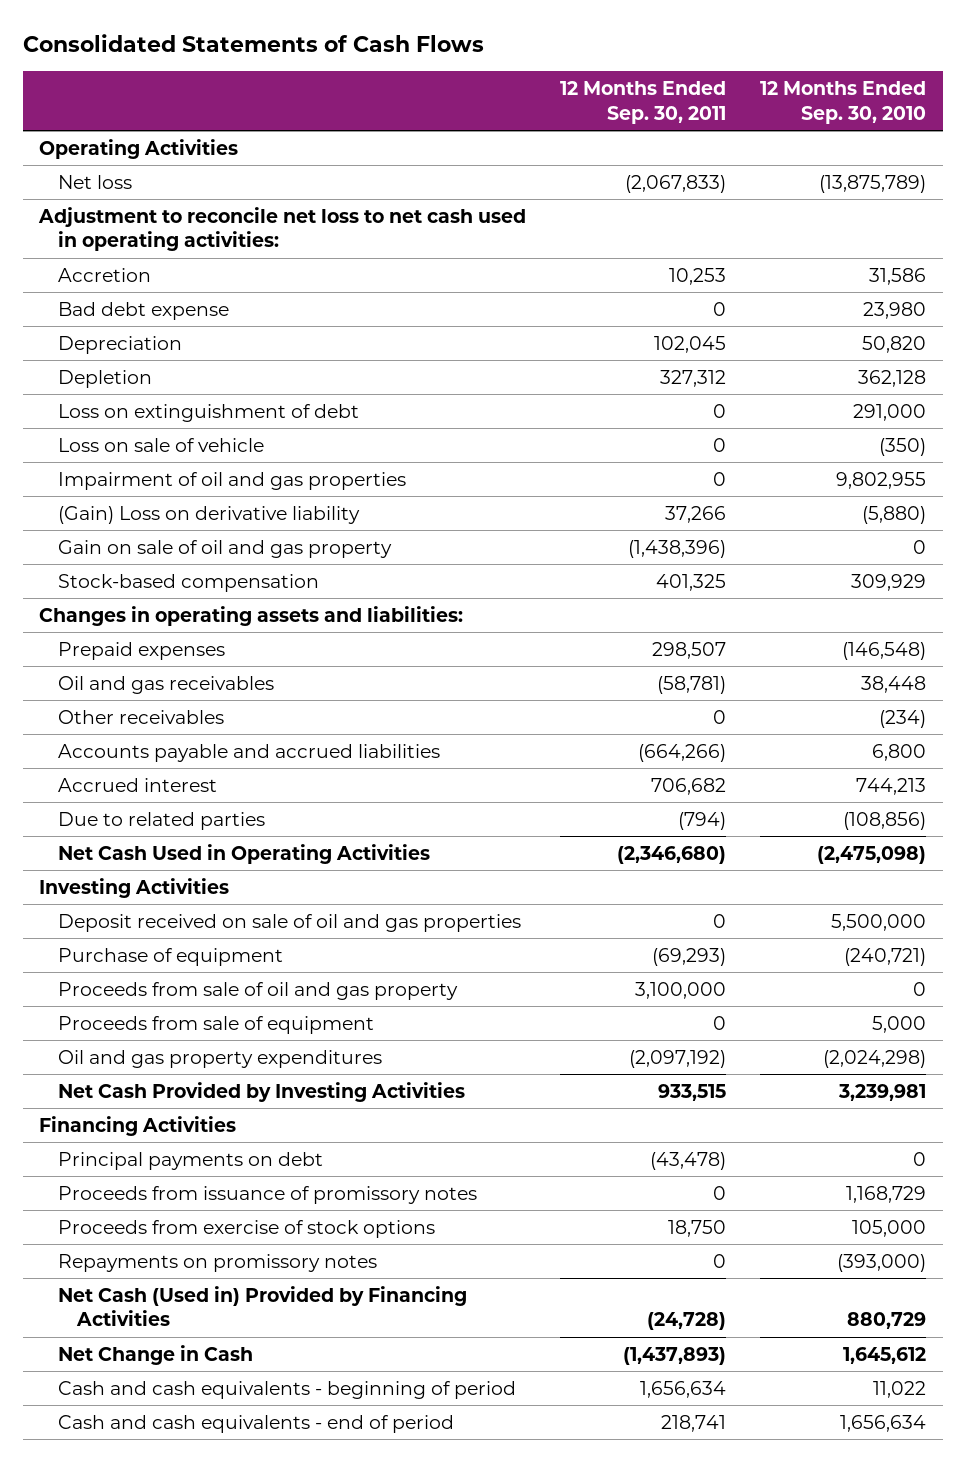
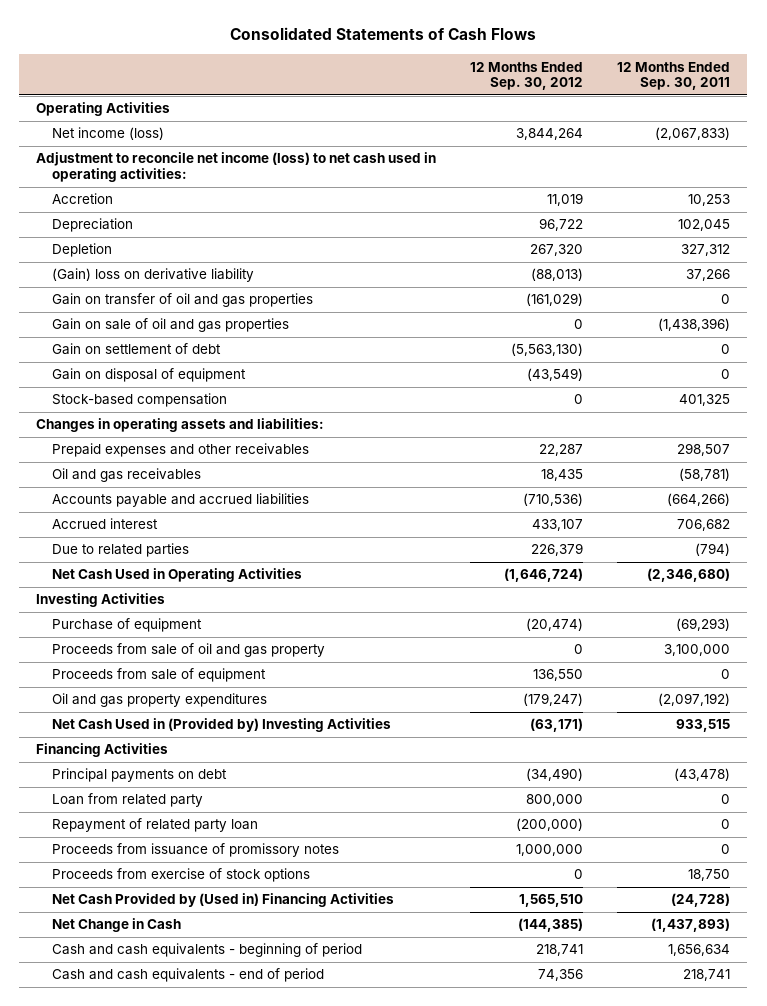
- | 12 Months Ended Sep. 30, 2011 | 12 Months Ended Sep. 30, 2010
+ | 12 Months Ended Sep. 30, 2012 | 12 Months Ended Sep. 30, 2011
- Net loss | (2,067,833) | (13,875,789)
- Adjustment to reconcile net loss to net cash used in operating activities:
+ Net income (loss) | 3,844,264 | (2,067,833)
+ Adjustment to reconcile net income (loss) to net cash used in operating activities:
- Bad debt expense | 0 | 23,980
- Loss on extinguishment of debt | 0 | 291,000
- Loss on sale of vehicle | 0 | (350)
- Impairment of oil and gas properties | 0 | 9,802,955
- (Gain) Loss on derivative liability | 37,266 | (5,880)
- Gain on sale of oil and gas property | (1,438,396) | 0
+ (Gain) loss on derivative liability | (88,013) | 37,266
+ Gain on transfer of oil and gas properties | (161,029) | 0
+ Gain on sale of oil and gas properties | 0 | (1,438,396)
+ Gain on settlement of debt | (5,563,130) | 0
+ Gain on disposal of equipment | (43,549) | 0
- Prepaid expenses | 298,507 | (146,548)
+ Prepaid expenses and other receivables | 22,287 | 298,507
- Other receivables | 0 | (234)
- Deposit received on sale of oil and gas properties | 0 | 5,500,000
- Net Cash Provided by Investing Activities | 933,515 | 3,239,981
+ Net Cash Used in (Provided by) Investing Activities | (63,171) | 933,515
+ Loan from related party | 800,000 | 0
+ Repayment of related party loan | (200,000) | 0
- Repayments on promissory notes | 0 | (393,000)
- Net Cash (Used in) Provided by Financing Activities | (24,728) | 880,729
+ Net Cash Provided by (Used in) Financing Activities | 1,565,510 | (24,728)

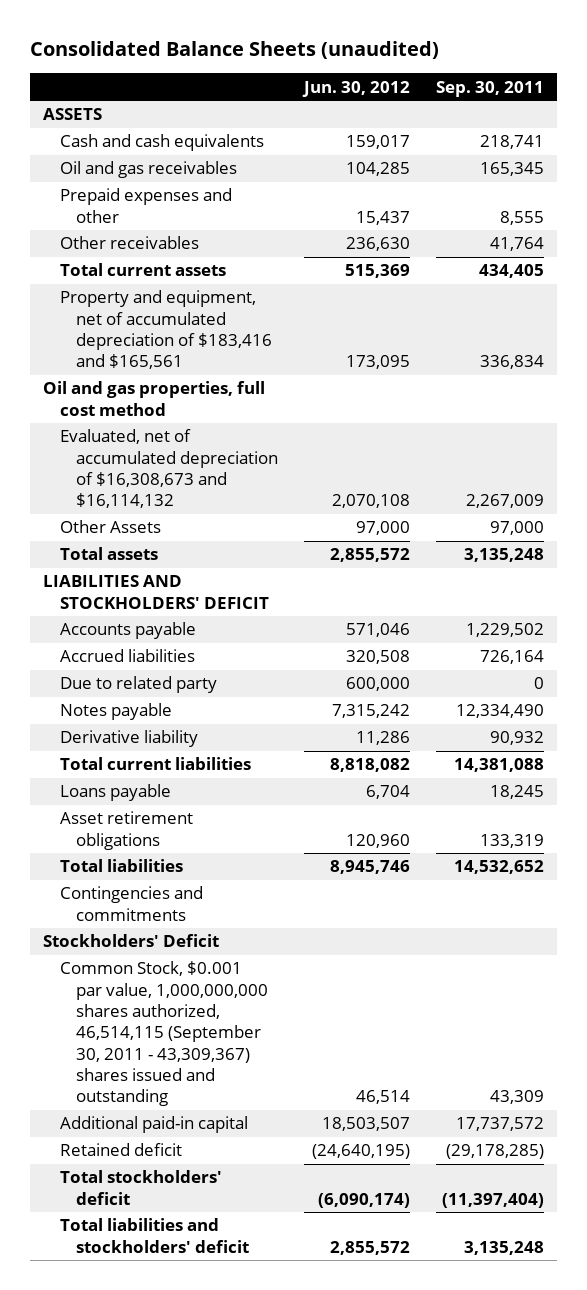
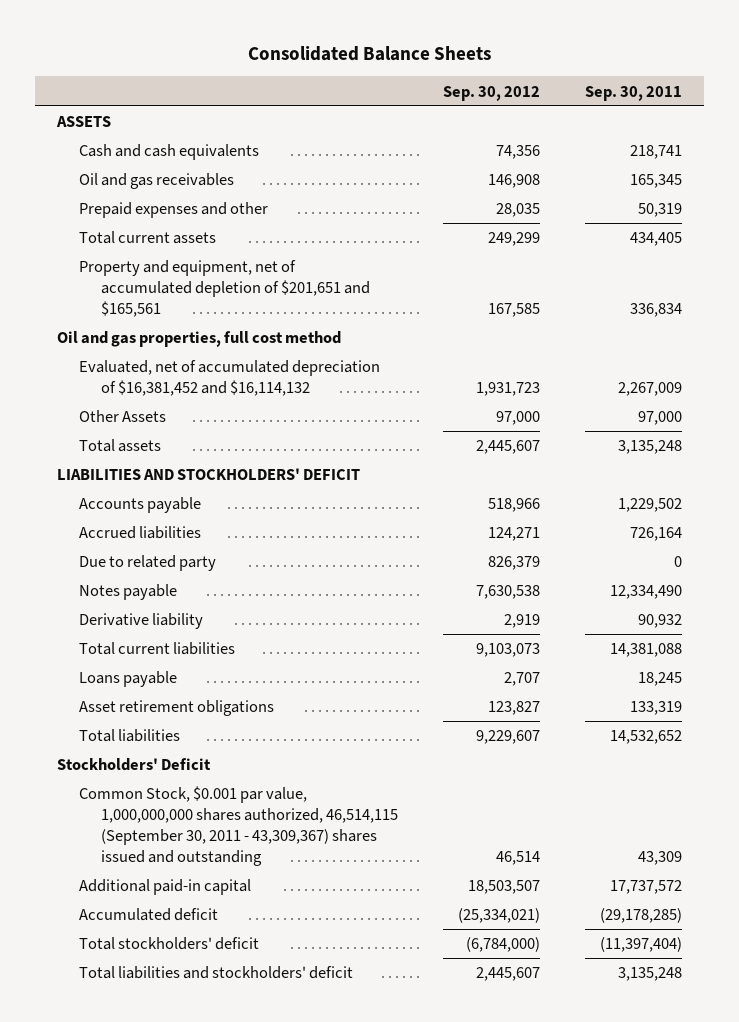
- Consolidated Balance Sheets (unaudited)
+ Consolidated Balance Sheets
- | Jun. 30, 2012 | Sep. 30, 2011
+ | Sep. 30, 2012 | Sep. 30, 2011
- Prepaid expenses and other | 15,437 | 8,555
- Other receivables | 236,630 | 41,764
+ Prepaid expenses and other | 28,035 | 50,319
- Property and equipment, net of accumulated depreciation of $183,416 and $165,561 | 173,095 | 336,834
+ Property and equipment, net of accumulated depletion of $201,651 and $165,561 | 167,585 | 336,834
- Evaluated, net of accumulated depreciation of $16,308,673 and $16,114,132 | 2,070,108 | 2,267,009
+ Evaluated, net of accumulated depreciation of $16,381,452 and $16,114,132 | 1,931,723 | 2,267,009
- Contingencies and commitments
- Retained deficit | (24,640,195) | (29,178,285)
+ Accumulated deficit | (25,334,021) | (29,178,285)

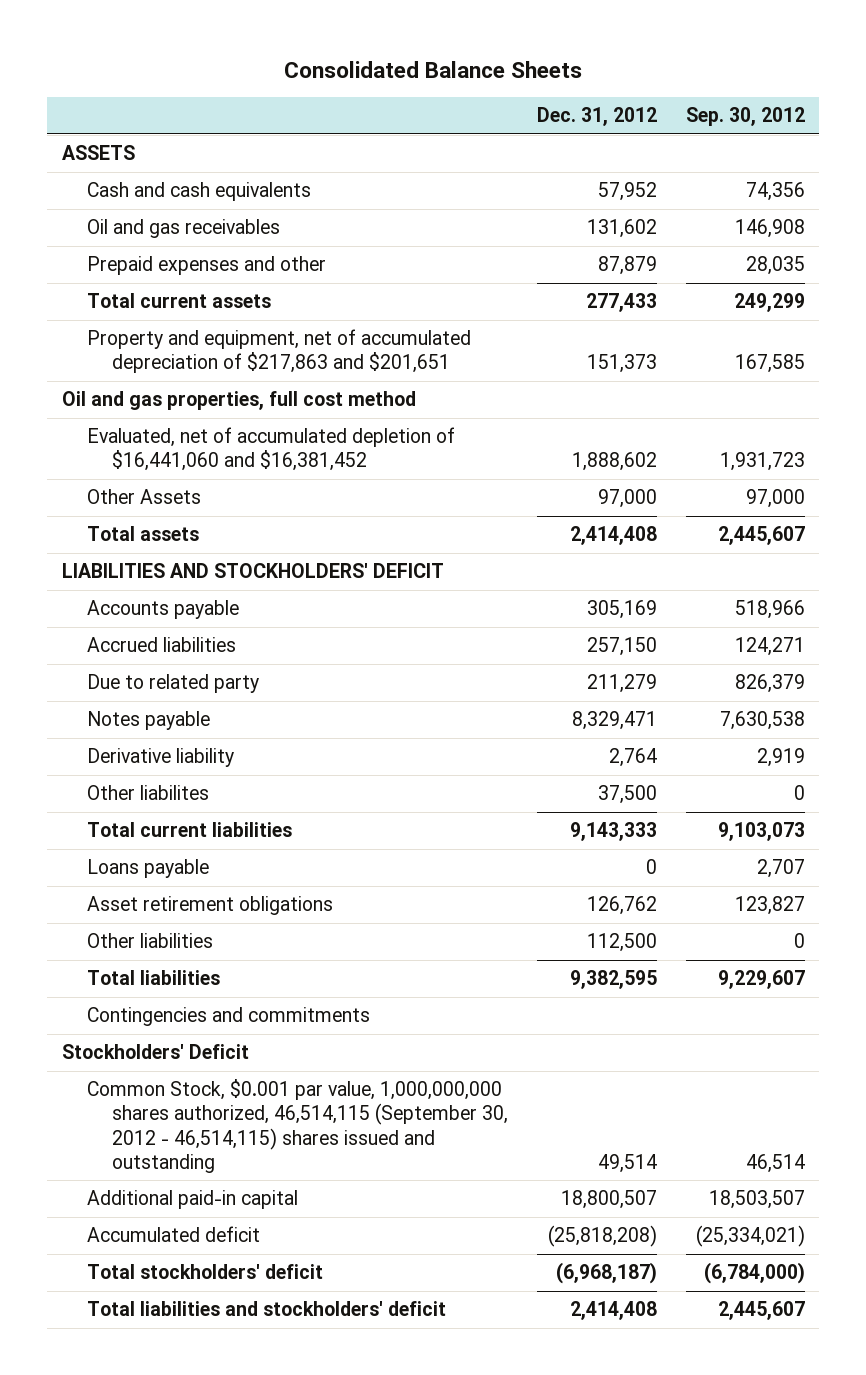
- | Sep. 30, 2012 | Sep. 30, 2011
+ | Dec. 31, 2012 | Sep. 30, 2012
- Property and equipment, net of accumulated depletion of $201,651 and $165,561 | 167,585 | 336,834
+ Property and equipment, net of accumulated depreciation of $217,863 and $201,651 | 151,373 | 167,585
- Evaluated, net of accumulated depreciation of $16,381,452 and $16,114,132 | 1,931,723 | 2,267,009
+ Evaluated, net of accumulated depletion of $16,441,060 and $16,381,452 | 1,888,602 | 1,931,723
+ Other liabilites | 37,500 | 0
+ Other liabilities | 112,500 | 0
+ Contingencies and commitments
- Common Stock, $0.001 par value, 1,000,000,000 shares authorized, 46,514,115 (September 30, 2011 - 43,309,367) shares issued and outstanding | 46,514 | 43,309
+ Common Stock, $0.001 par value, 1,000,000,000 shares authorized, 46,514,115 (September 30, 2012 - 46,514,115) shares issued and outstanding | 49,514 | 46,514

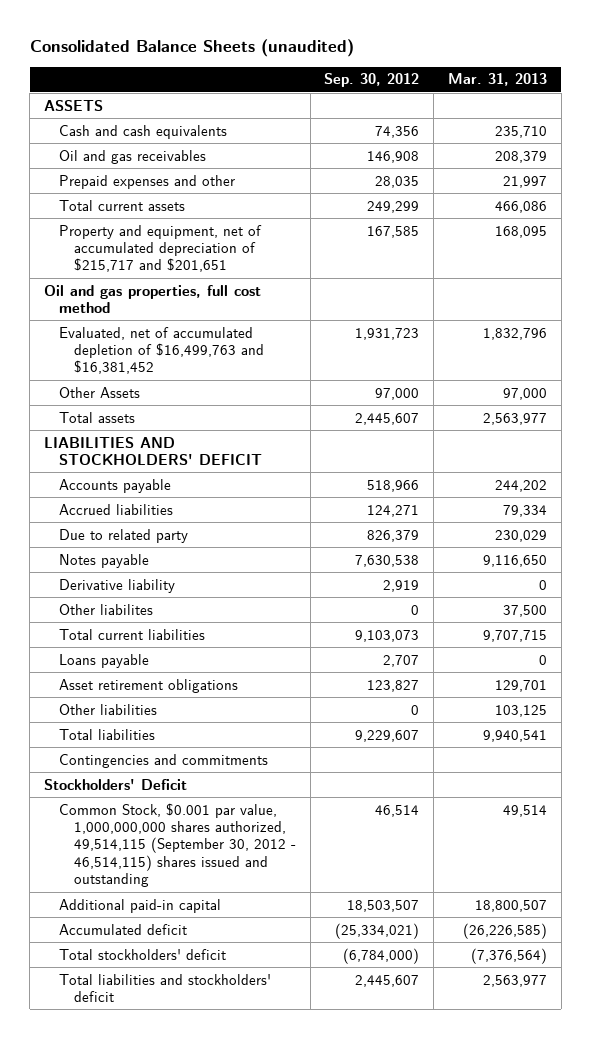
- Consolidated Balance Sheets
+ Consolidated Balance Sheets (unaudited)
- | Dec. 31, 2012 | Sep. 30, 2012
+ | Sep. 30, 2012 | Mar. 31, 2013
- Property and equipment, net of accumulated depreciation of $217,863 and $201,651 | 151,373 | 167,585
+ Property and equipment, net of accumulated depreciation of $215,717 and $201,651 | 167,585 | 168,095
- Evaluated, net of accumulated depletion of $16,441,060 and $16,381,452 | 1,888,602 | 1,931,723
+ Evaluated, net of accumulated depletion of $16,499,763 and $16,381,452 | 1,931,723 | 1,832,796
- Common Stock, $0.001 par value, 1,000,000,000 shares authorized, 46,514,115 (September 30, 2012 - 46,514,115) shares issued and outstanding | 49,514 | 46,514
+ Common Stock, $0.001 par value, 1,000,000,000 shares authorized, 49,514,115 (September 30, 2012 - 46,514,115) shares issued and outstanding | 46,514 | 49,514

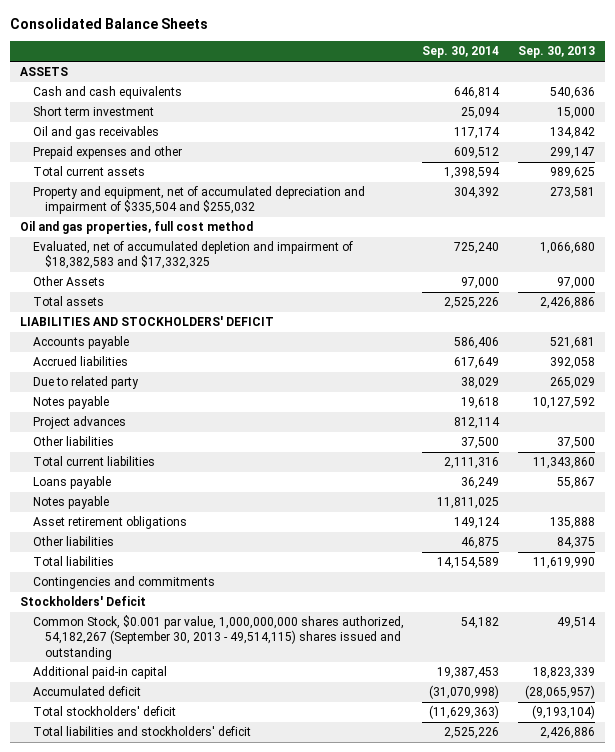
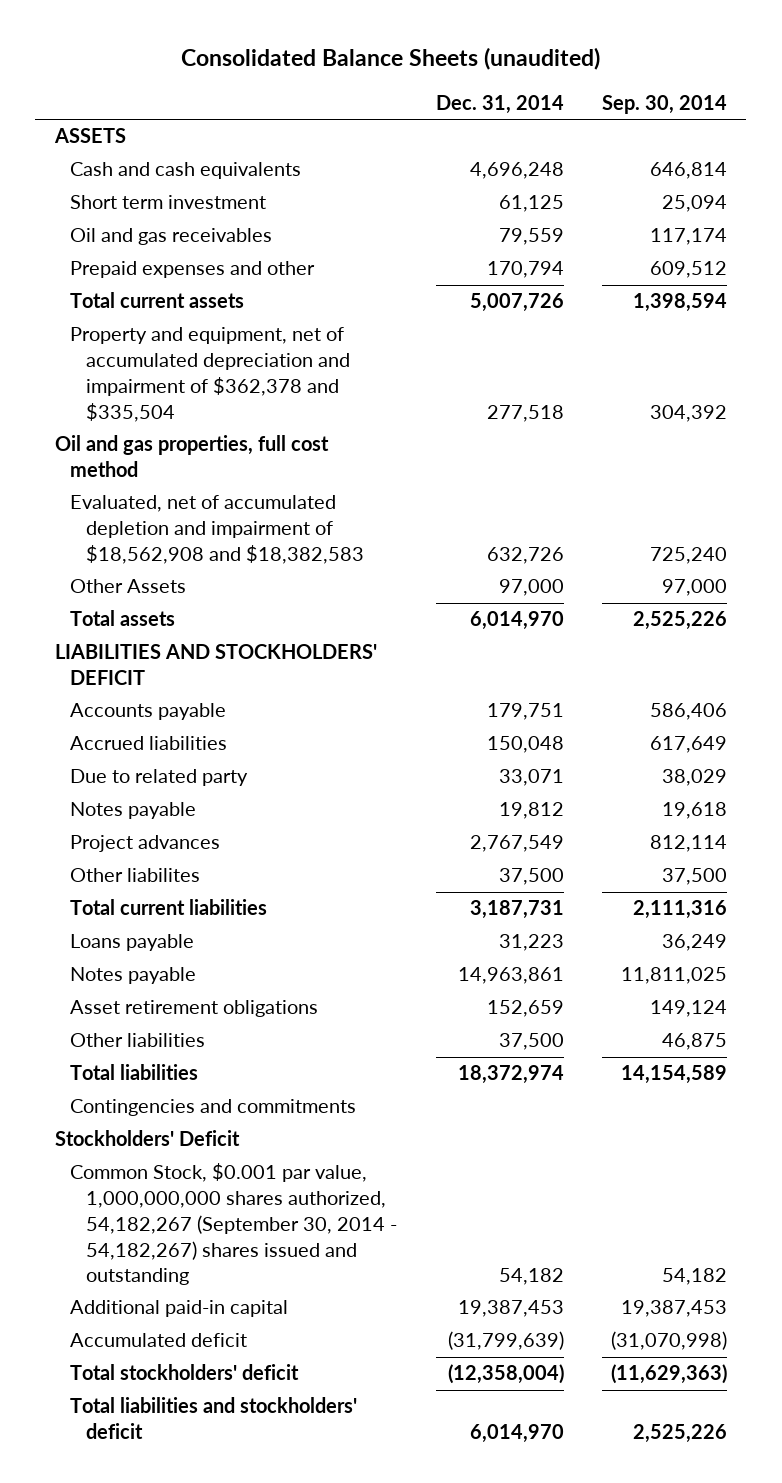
- Consolidated Balance Sheets
+ Consolidated Balance Sheets (unaudited)
- | Sep. 30, 2014 | Sep. 30, 2013
+ | Dec. 31, 2014 | Sep. 30, 2014
- Property and equipment, net of accumulated depreciation and impairment of $335,504 and $255,032 | 304,392 | 273,581
+ Property and equipment, net of accumulated depreciation and impairment of $362,378 and $335,504 | 277,518 | 304,392
- Evaluated, net of accumulated depletion and impairment of $18,382,583 and $17,332,325 | 725,240 | 1,066,680
+ Evaluated, net of accumulated depletion and impairment of $18,562,908 and $18,382,583 | 632,726 | 725,240
- Other liabilities | 37,500 | 37,500
+ Other liabilites | 37,500 | 37,500
- Common Stock, $0.001 par value, 1,000,000,000 shares authorized, 54,182,267 (September 30, 2013 - 49,514,115) shares issued and outstanding | 54,182 | 49,514
+ Common Stock, $0.001 par value, 1,000,000,000 shares authorized, 54,182,267 (September 30, 2014 - 54,182,267) shares issued and outstanding | 54,182 | 54,182

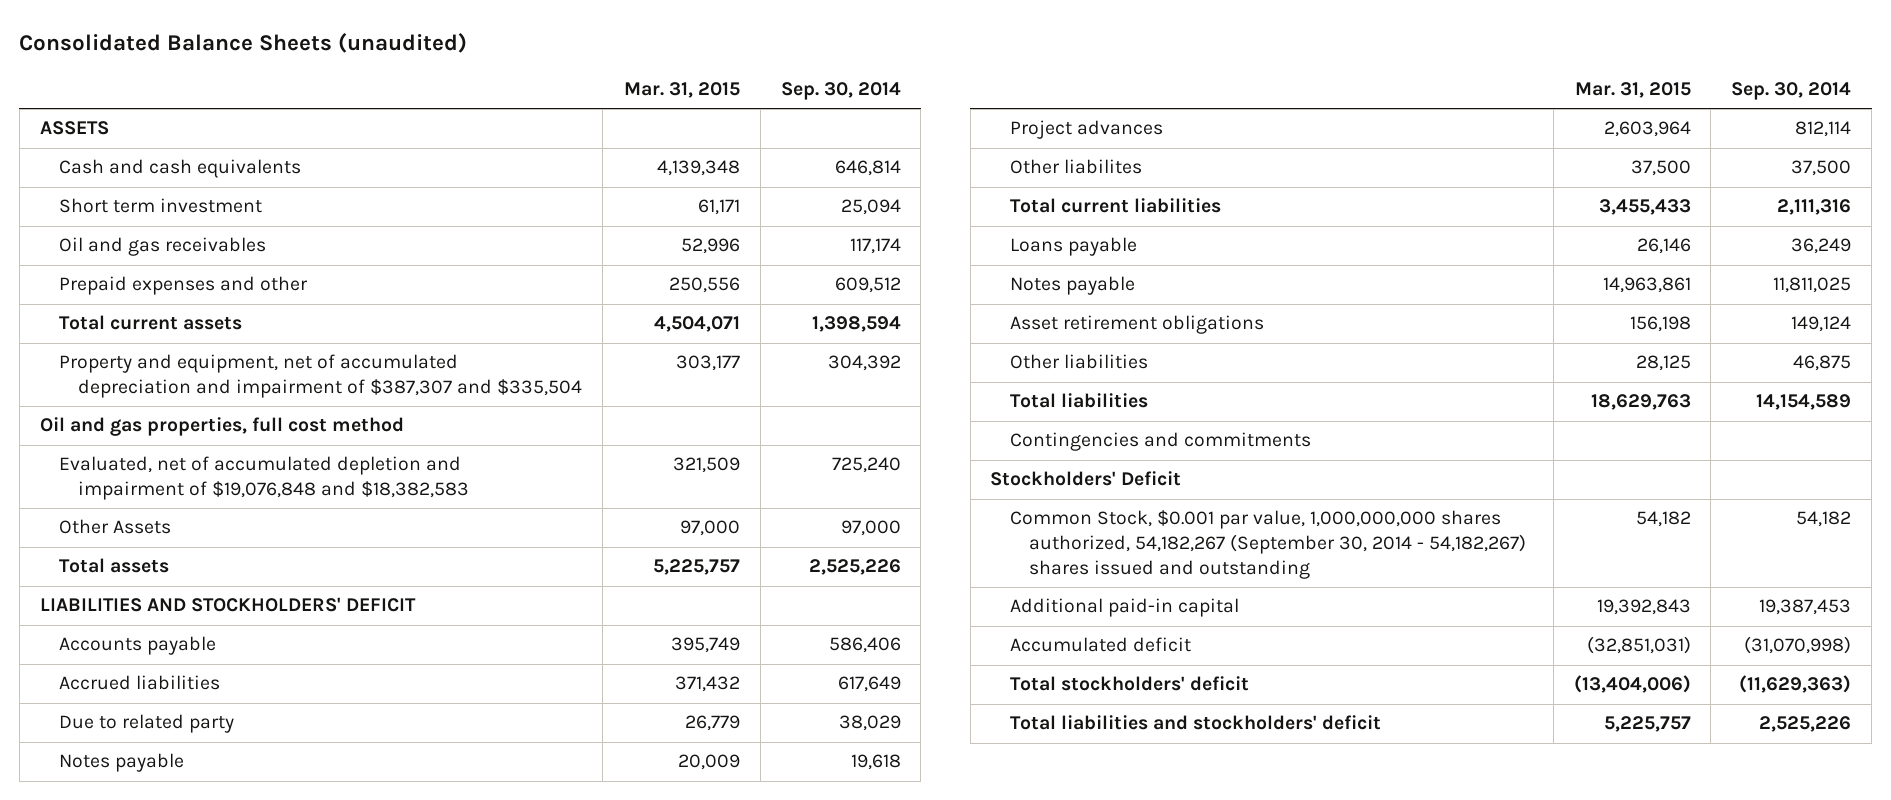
- | Dec. 31, 2014 | Sep. 30, 2014
+ | Mar. 31, 2015 | Sep. 30, 2014
- Property and equipment, net of accumulated depreciation and impairment of $362,378 and $335,504 | 277,518 | 304,392
+ Property and equipment, net of accumulated depreciation and impairment of $387,307 and $335,504 | 303,177 | 304,392
- Evaluated, net of accumulated depletion and impairment of $18,562,908 and $18,382,583 | 632,726 | 725,240
+ Evaluated, net of accumulated depletion and impairment of $19,076,848 and $18,382,583 | 321,509 | 725,240

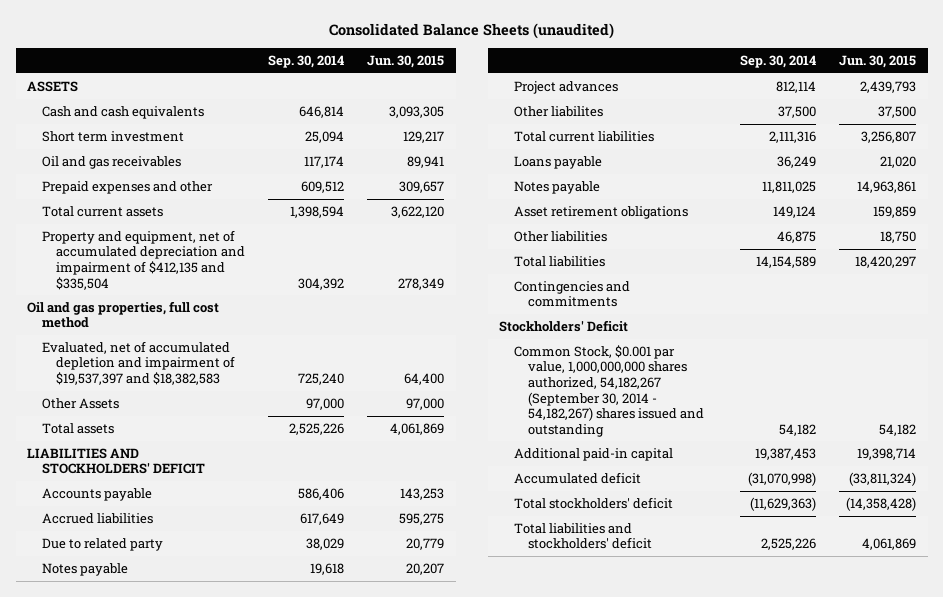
- | Mar. 31, 2015 | Sep. 30, 2014
+ | Sep. 30, 2014 | Jun. 30, 2015
- Property and equipment, net of accumulated depreciation and impairment of $387,307 and $335,504 | 303,177 | 304,392
+ Property and equipment, net of accumulated depreciation and impairment of $412,135 and $335,504 | 304,392 | 278,349
- Evaluated, net of accumulated depletion and impairment of $19,076,848 and $18,382,583 | 321,509 | 725,240
+ Evaluated, net of accumulated depletion and impairment of $19,537,397 and $18,382,583 | 725,240 | 64,400

